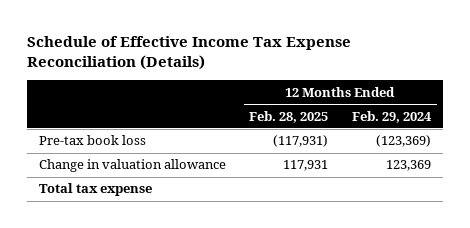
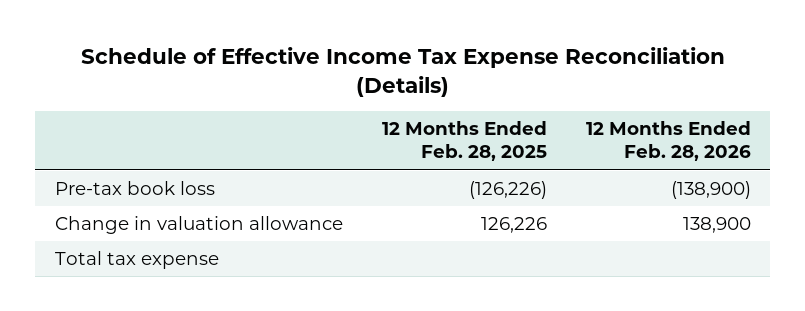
- | 12 Months Ended Feb. 28, 2025 | 12 Months Ended Feb. 29, 2024
+ | 12 Months Ended Feb. 28, 2025 | 12 Months Ended Feb. 28, 2026
- Pre-tax book loss | (117,931) | (123,369)
- Change in valuation allowance | 117,931 | 123,369
+ Pre-tax book loss | (126,226) | (138,900)
+ Change in valuation allowance | 126,226 | 138,900

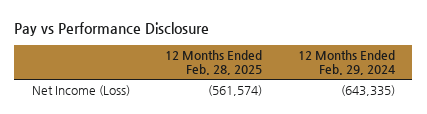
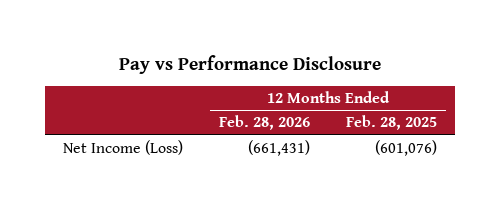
- | 12 Months Ended Feb. 28, 2025 | 12 Months Ended Feb. 29, 2024
+ | 12 Months Ended Feb. 28, 2026 | 12 Months Ended Feb. 28, 2025
- Net Income (Loss) | (561,574) | (643,335)
+ Net Income (Loss) | (661,431) | (601,076)

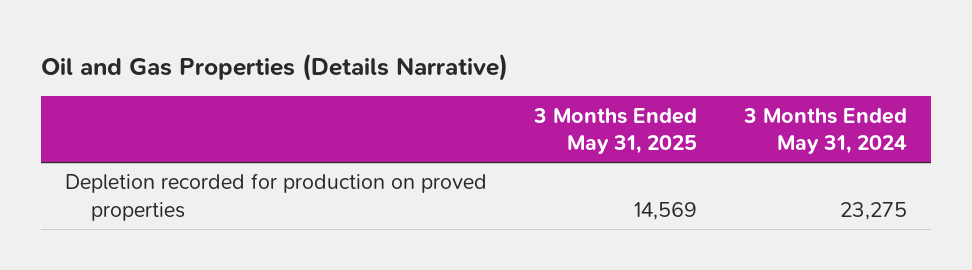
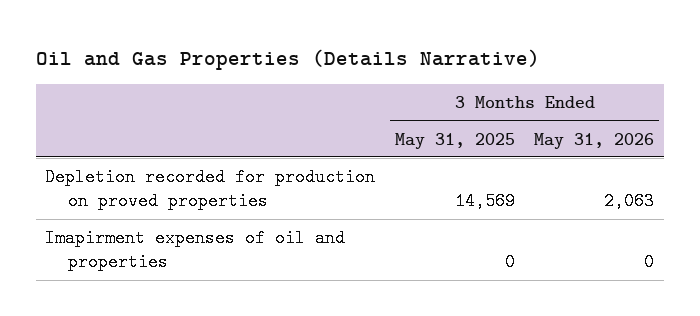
- | 3 Months Ended May 31, 2025 | 3 Months Ended May 31, 2024
+ | 3 Months Ended May 31, 2025 | 3 Months Ended May 31, 2026
+ Imapirment expenses of oil and properties | 0 | 0

